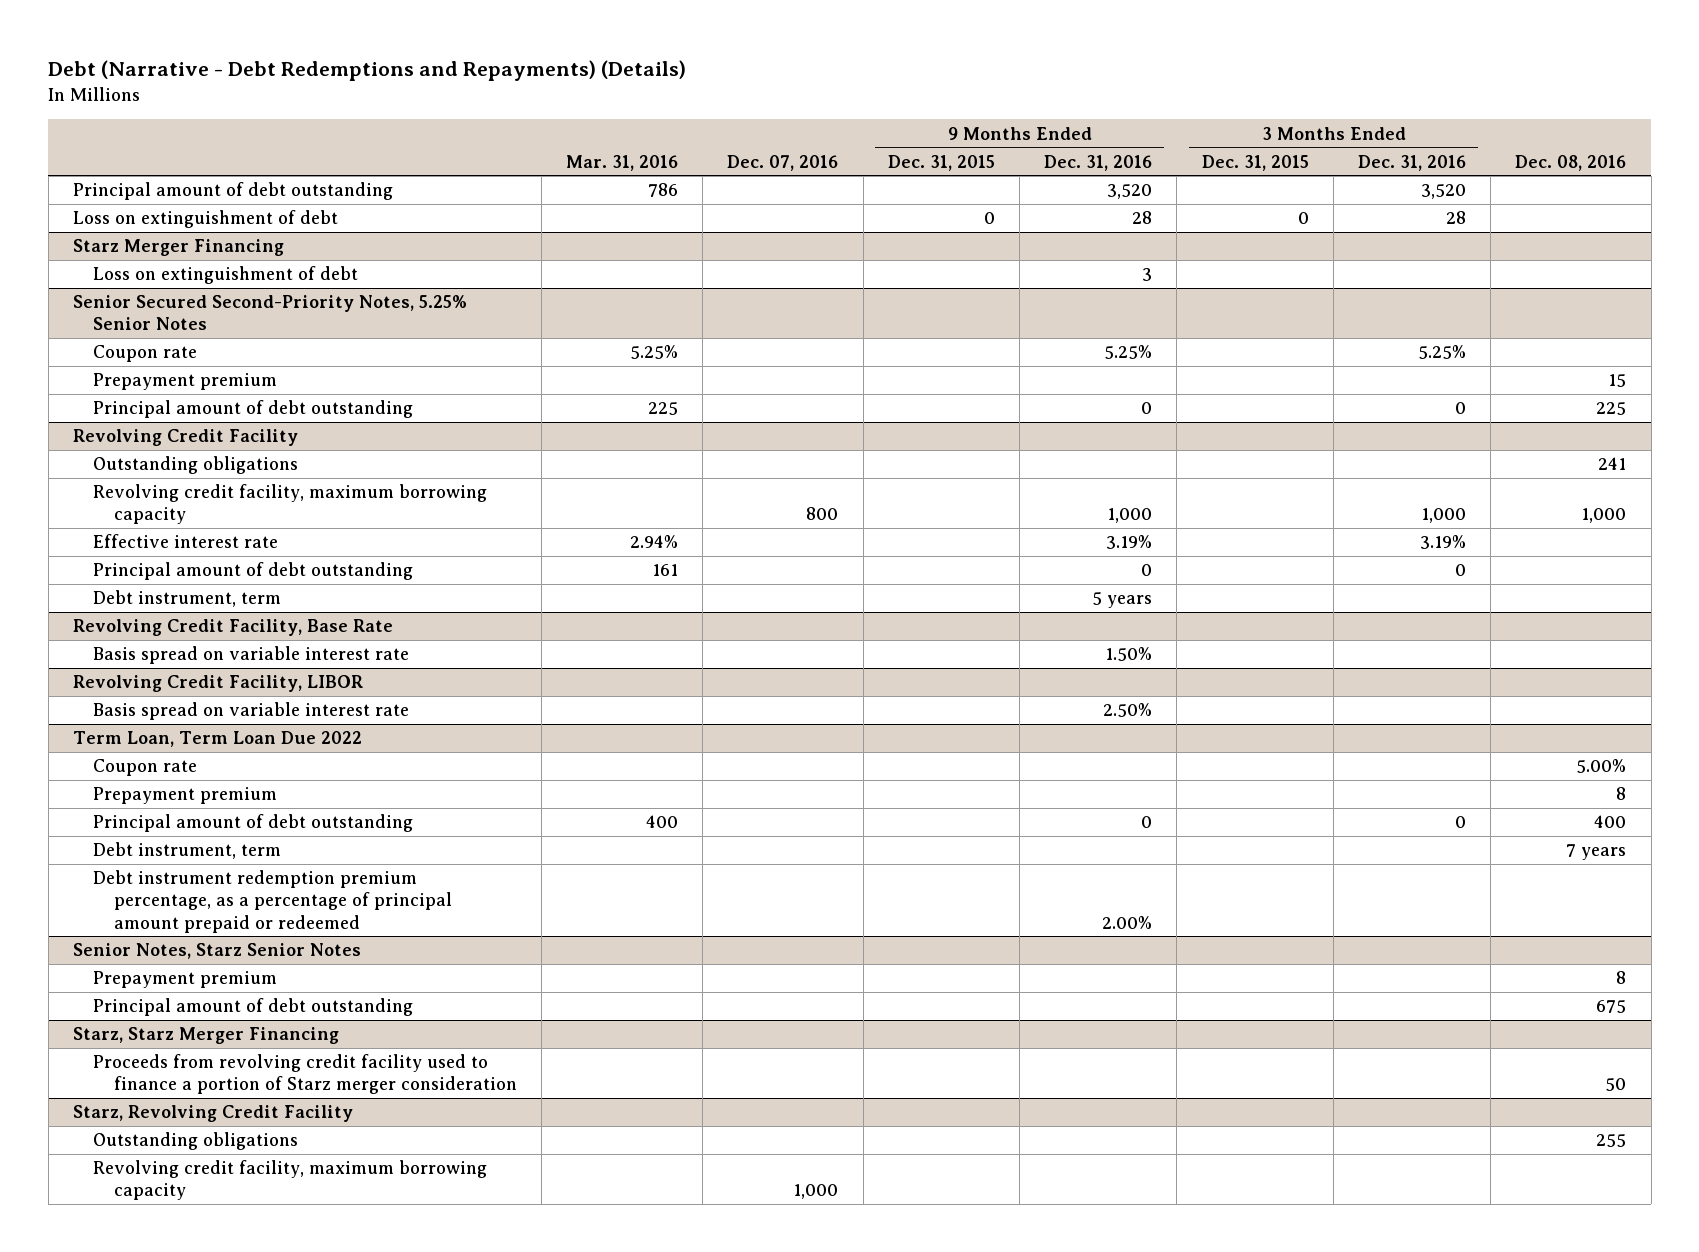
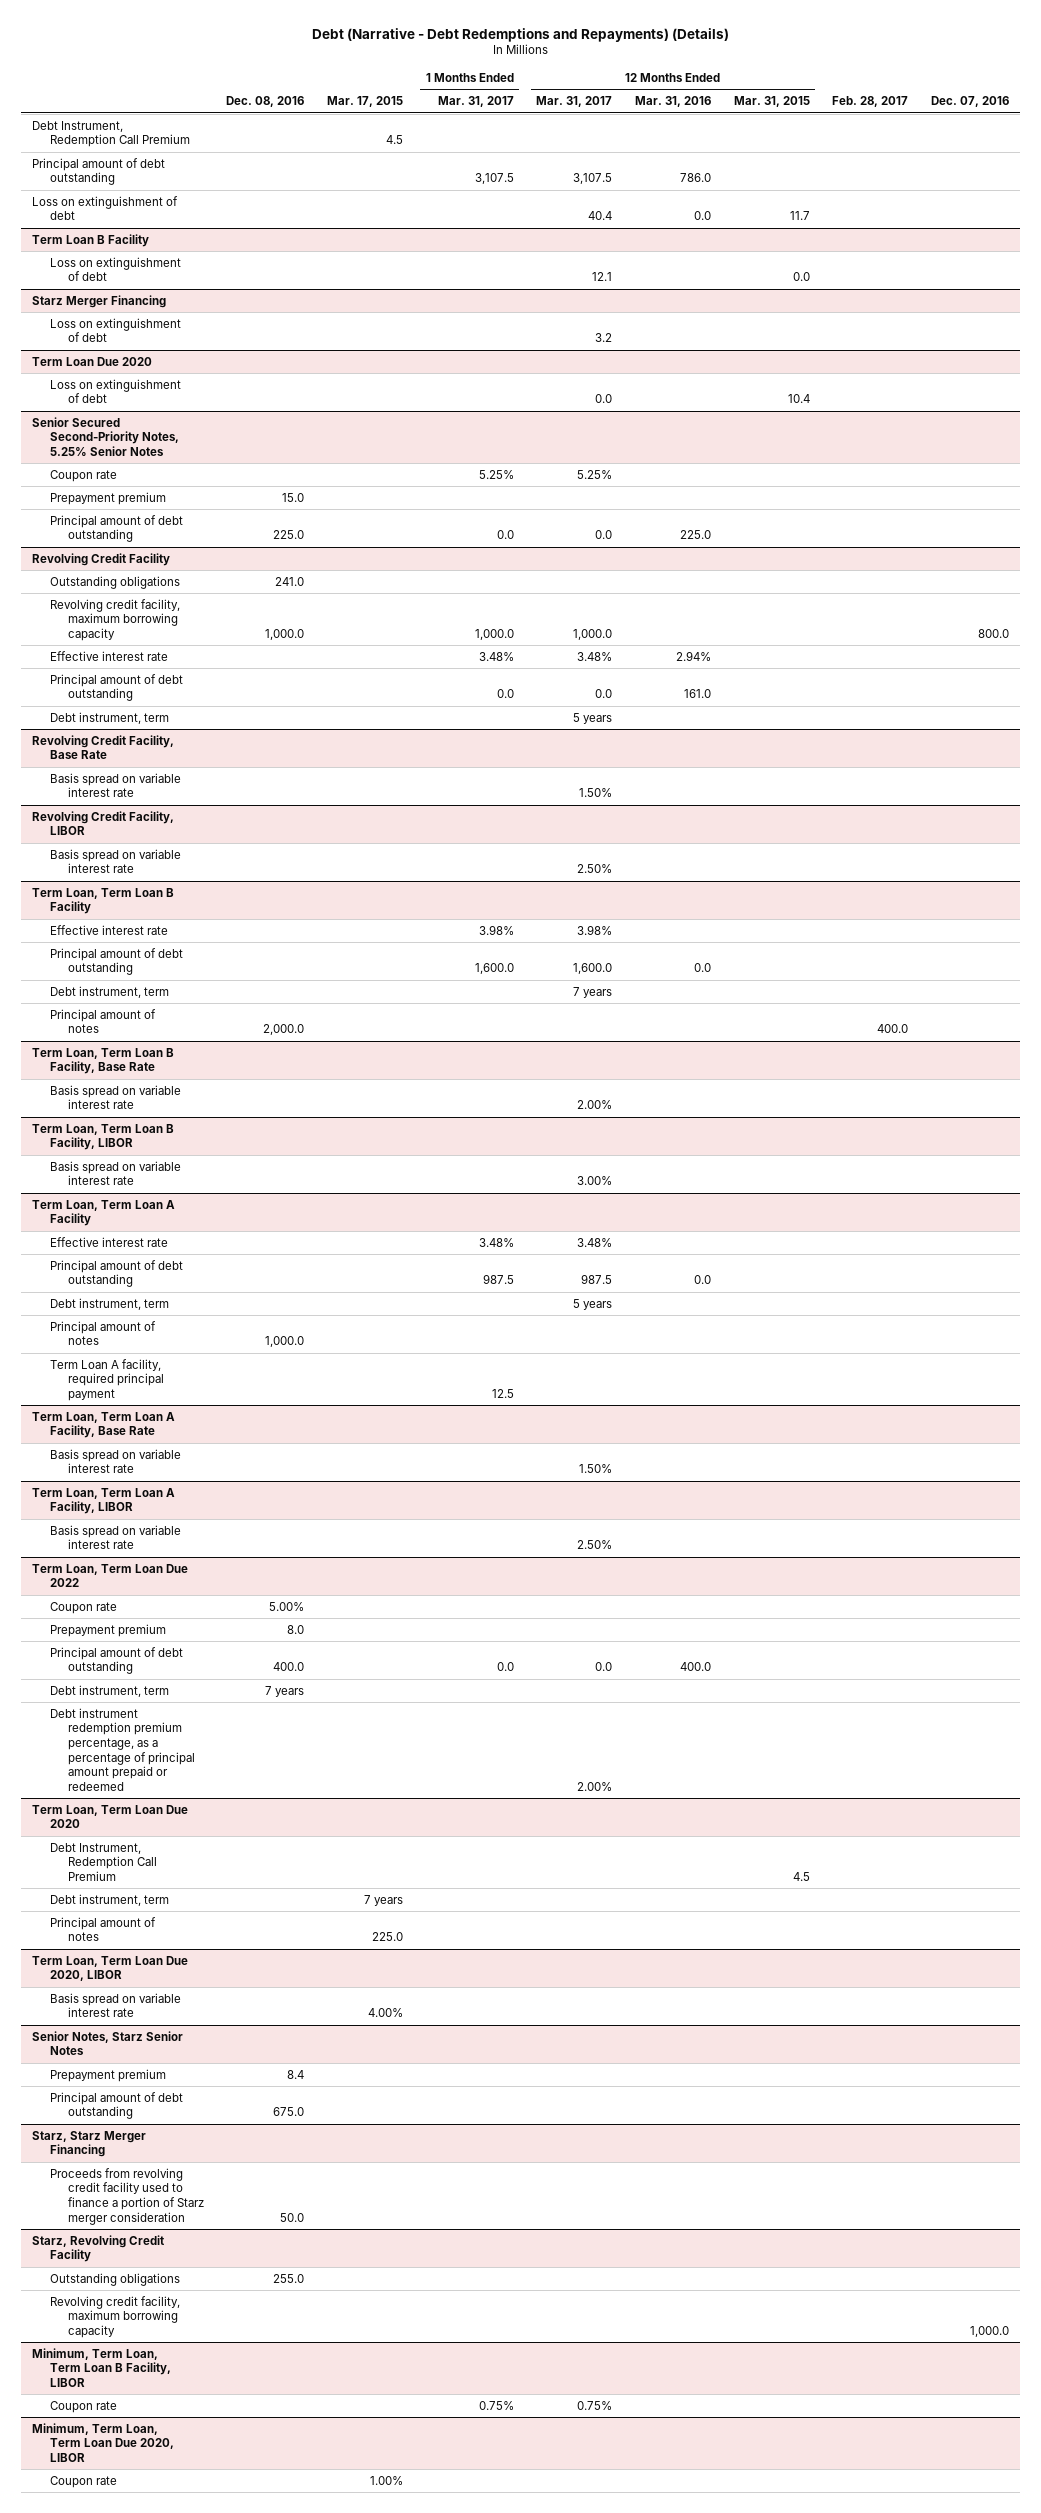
- | Mar. 31, 2016 | Dec. 07, 2016 | 9 Months Ended Dec. 31, 2015 | 9 Months Ended Dec. 31, 2016 | 3 Months Ended Dec. 31, 2015 | 3 Months Ended Dec. 31, 2016 | Dec. 08, 2016
+ | Dec. 08, 2016 | Mar. 17, 2015 | 1 Months Ended Mar. 31, 2017 | 12 Months Ended Mar. 31, 2017 | 12 Months Ended Mar. 31, 2016 | 12 Months Ended Mar. 31, 2015 | Feb. 28, 2017 | Dec. 07, 2016
+ Debt Instrument, Redemption Call Premium | | 4.5 | | | | | |
+ Term Loan B Facility
+ Loss on extinguishment of debt | | | | 12.1 | | 0.0 | |
+ Term Loan Due 2020
+ Loss on extinguishment of debt | | | | 0.0 | | 10.4 | |
@ Senior Secured Second-Priority Notes, 5.25% Senior Notes
- Prepayment premium | | | | | | | 15
- Principal amount of debt outstanding | 225 | | | 0 | | 0 | 225
+ Prepayment premium | 15.0 | | | | | | |
+ Principal amount of debt outstanding | 225.0 | | 0.0 | 0.0 | 225.0 | | |
@ Revolving Credit Facility
- Outstanding obligations | | | | | | | 241
- Revolving credit facility, maximum borrowing capacity | | 800 | | 1,000 | | 1,000 | 1,000
+ Outstanding obligations | 241.0 | | | | | | |
+ Revolving credit facility, maximum borrowing capacity | 1,000.0 | | 1,000.0 | 1,000.0 | | | | 800.0
+ Term Loan, Term Loan B Facility
+ Effective interest rate | | | 3.98% | 3.98% | | | |
+ Principal amount of debt outstanding | | | 1,600.0 | 1,600.0 | 0.0 | | |
+ Debt instrument, term | | | | 7 years | | | |
+ Principal amount of notes | 2,000.0 | | | | | | 400.0 |
+ Term Loan, Term Loan B Facility, Base Rate
+ Basis spread on variable interest rate | | | | 2.00% | | | |
+ Term Loan, Term Loan B Facility, LIBOR
+ Basis spread on variable interest rate | | | | 3.00% | | | |
+ Term Loan, Term Loan A Facility
+ Effective interest rate | | | 3.48% | 3.48% | | | |
+ Principal amount of debt outstanding | | | 987.5 | 987.5 | 0.0 | | |
+ Debt instrument, term | | | | 5 years | | | |
+ Principal amount of notes | 1,000.0 | | | | | | |
+ Term Loan A facility, required principal payment | | | 12.5 | | | | |
+ Term Loan, Term Loan A Facility, Base Rate
+ Basis spread on variable interest rate | | | | 1.50% | | | |
+ Term Loan, Term Loan A Facility, LIBOR
+ Basis spread on variable interest rate | | | | 2.50% | | | |
@ Term Loan, Term Loan Due 2022
- Prepayment premium | | | | | | | 8
- Principal amount of debt outstanding | 400 | | | 0 | | 0 | 400
+ Prepayment premium | 8.0 | | | | | | |
+ Principal amount of debt outstanding | 400.0 | | 0.0 | 0.0 | 400.0 | | |
+ Term Loan, Term Loan Due 2020
+ Debt Instrument, Redemption Call Premium | | | | | | 4.5 | |
+ Debt instrument, term | | 7 years | | | | | |
+ Principal amount of notes | | 225.0 | | | | | |
+ Term Loan, Term Loan Due 2020, LIBOR
+ Basis spread on variable interest rate | | 4.00% | | | | | |
@ Senior Notes, Starz Senior Notes
- Prepayment premium | | | | | | | 8
- Principal amount of debt outstanding | | | | | | | 675
+ Prepayment premium | 8.4 | | | | | | |
+ Principal amount of debt outstanding | 675.0 | | | | | | |
@ Starz, Starz Merger Financing
- Proceeds from revolving credit facility used to finance a portion of Starz merger consideration | | | | | | | 50
+ Proceeds from revolving credit facility used to finance a portion of Starz merger consideration | 50.0 | | | | | | |
@ Starz, Revolving Credit Facility
- Outstanding obligations | | | | | | | 255
- Revolving credit facility, maximum borrowing capacity | | 1,000 | | | | |
+ Outstanding obligations | 255.0 | | | | | | |
+ Revolving credit facility, maximum borrowing capacity | | | | | | | | 1,000.0
+ Minimum, Term Loan, Term Loan B Facility, LIBOR
+ Coupon rate | | | 0.75% | 0.75% | | | |
+ Minimum, Term Loan, Term Loan Due 2020, LIBOR
+ Coupon rate | | 1.00% | | | | | |

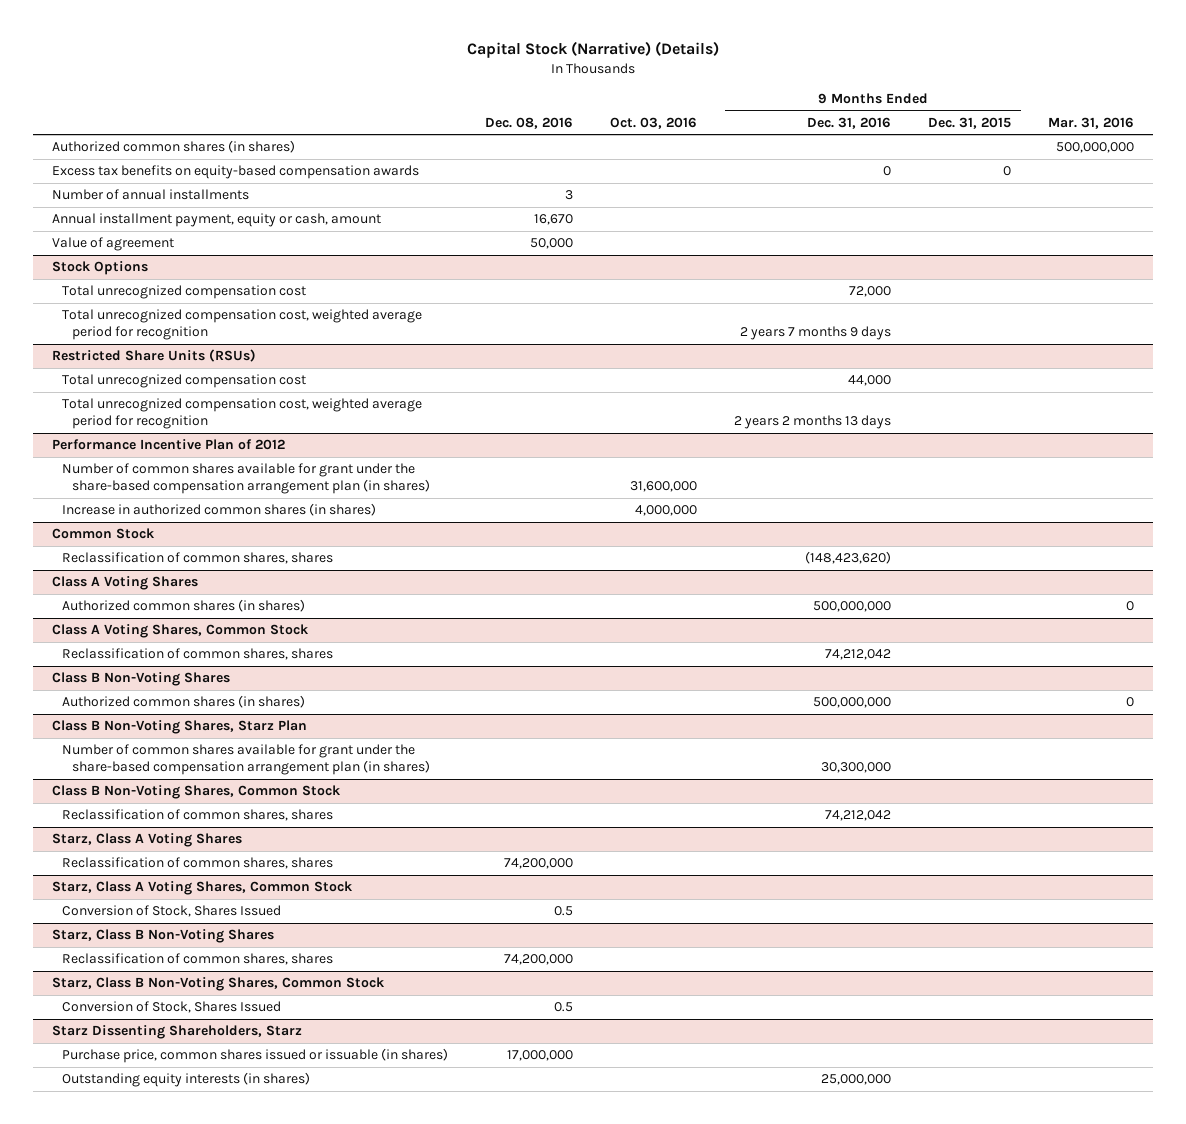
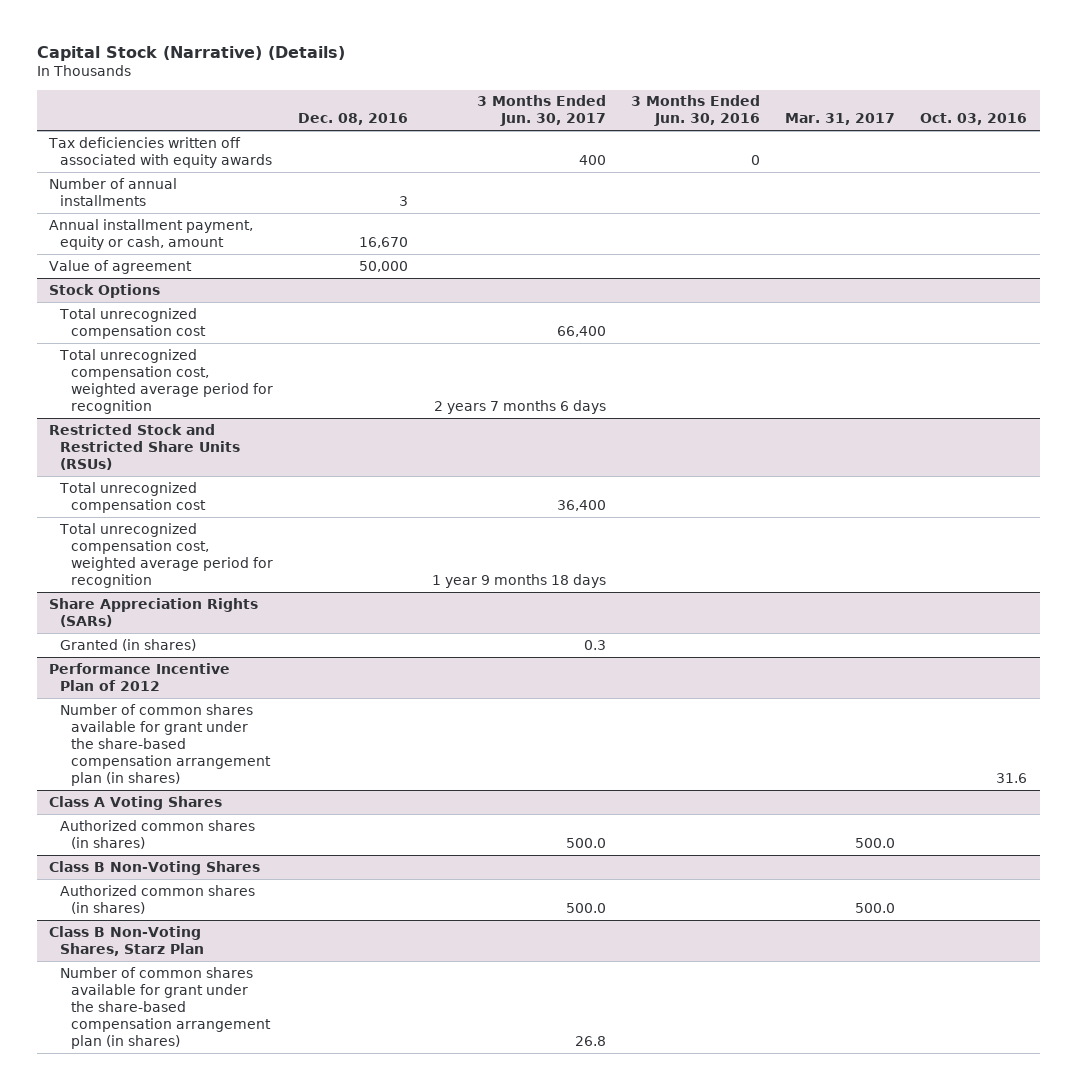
- | Dec. 08, 2016 | Oct. 03, 2016 | 9 Months Ended Dec. 31, 2016 | 9 Months Ended Dec. 31, 2015 | Mar. 31, 2016
+ | Dec. 08, 2016 | 3 Months Ended Jun. 30, 2017 | 3 Months Ended Jun. 30, 2016 | Mar. 31, 2017 | Oct. 03, 2016
- Authorized common shares (in shares) | | | | | 500,000,000
- Excess tax benefits on equity-based compensation awards | | | 0 | 0 |
+ Tax deficiencies written off associated with equity awards | | 400 | 0 | |
- Restricted Share Units (RSUs)
+ Restricted Stock and Restricted Share Units (RSUs)
+ Share Appreciation Rights (SARs)
+ Granted (in shares) | | 0.3 | | |
@ Performance Incentive Plan of 2012
- Number of common shares available for grant under the share-based compensation arrangement plan (in shares) | | 31,600,000 | | |
- Increase in authorized common shares (in shares) | | 4,000,000 | | |
- Common Stock
- Reclassification of common shares, shares | | | (148,423,620) | |
@ Performance Incentive Plan of 2012
+ Number of common shares available for grant under the share-based compensation arrangement plan (in shares) | | | | | 31.6
- Class A Voting Shares, Common Stock
- Reclassification of common shares, shares | | | 74,212,042 | |
- Class B Non-Voting Shares, Common Stock
- Reclassification of common shares, shares | | | 74,212,042 | |
- Starz, Class A Voting Shares
- Reclassification of common shares, shares | 74,200,000 | | | |
- Starz, Class A Voting Shares, Common Stock
- Conversion of Stock, Shares Issued | 0.5 | | | |
- Starz, Class B Non-Voting Shares
- Reclassification of common shares, shares | 74,200,000 | | | |
- Starz, Class B Non-Voting Shares, Common Stock
- Conversion of Stock, Shares Issued | 0.5 | | | |
- Starz Dissenting Shareholders, Starz
- Purchase price, common shares issued or issuable (in shares) | 17,000,000 | | | |
- Outstanding equity interests (in shares) | | | 25,000,000 | |

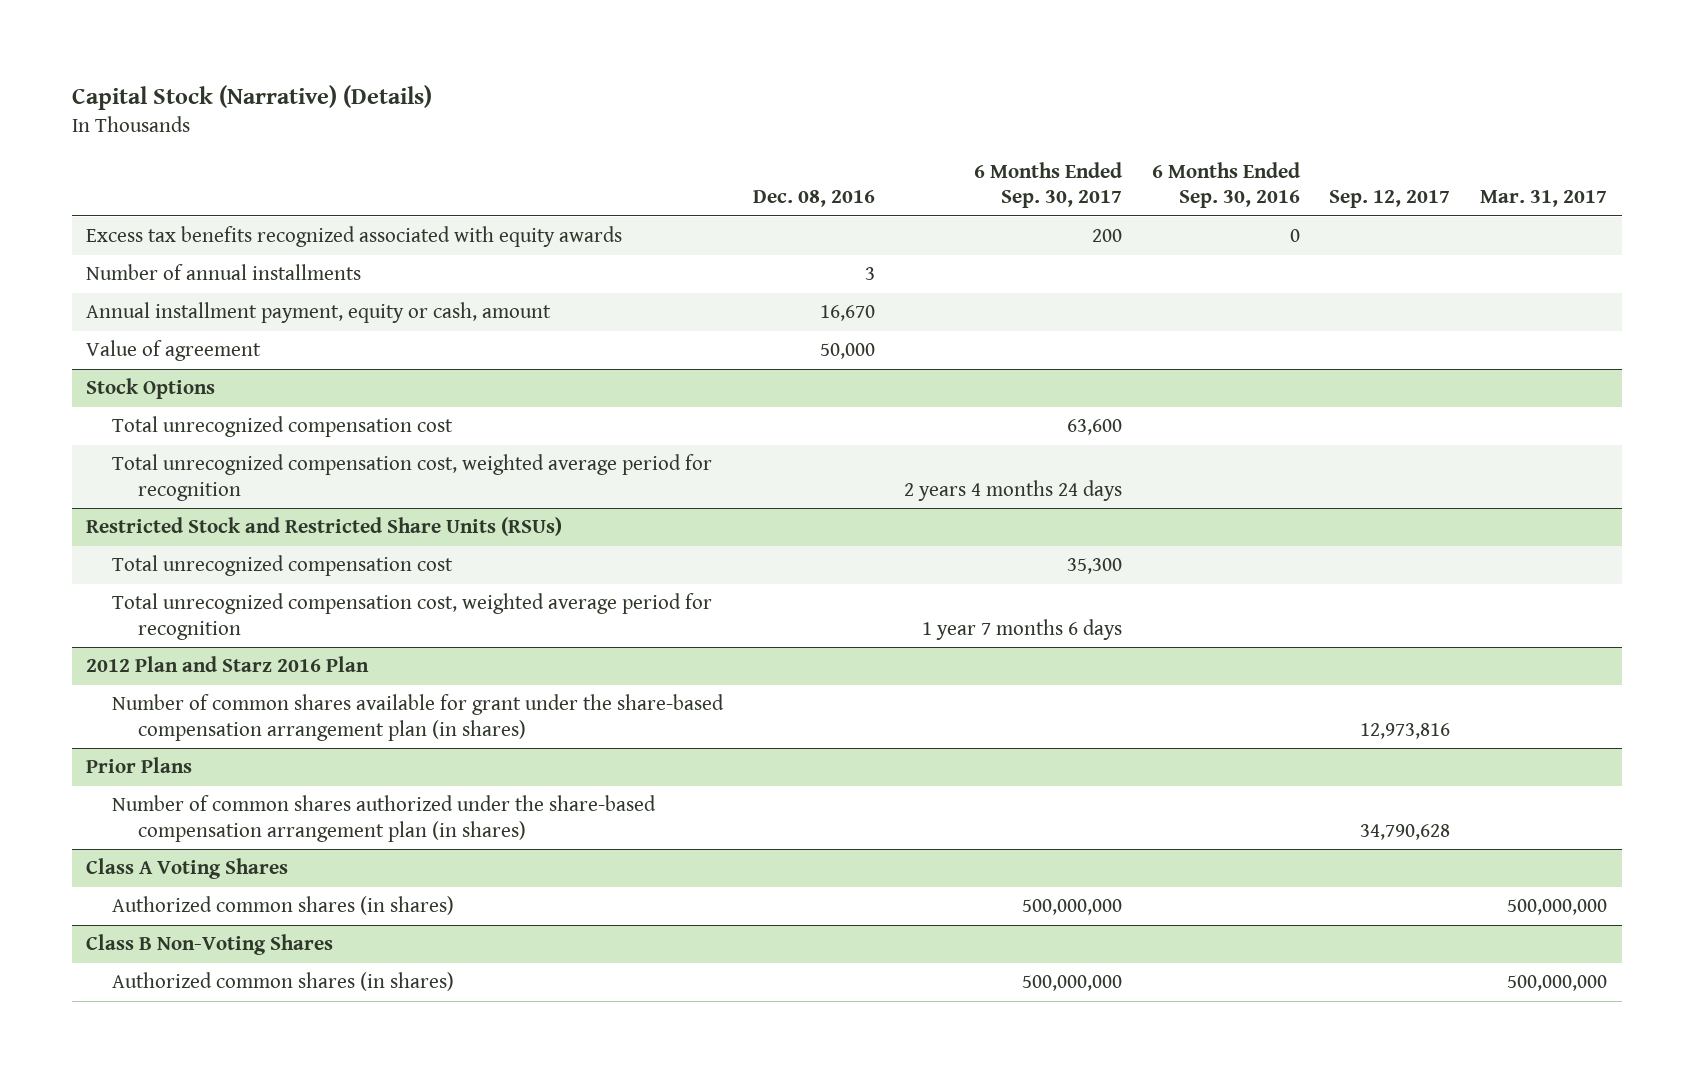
- | Dec. 08, 2016 | 3 Months Ended Jun. 30, 2017 | 3 Months Ended Jun. 30, 2016 | Mar. 31, 2017 | Oct. 03, 2016
+ | Dec. 08, 2016 | 6 Months Ended Sep. 30, 2017 | 6 Months Ended Sep. 30, 2016 | Sep. 12, 2017 | Mar. 31, 2017
- Tax deficiencies written off associated with equity awards | | 400 | 0 | |
+ Excess tax benefits recognized associated with equity awards | | 200 | 0 | |
- Share Appreciation Rights (SARs)
- Granted (in shares) | | 0.3 | | |
- Performance Incentive Plan of 2012
- Number of common shares available for grant under the share-based compensation arrangement plan (in shares) | | | | | 31.6
+ 2012 Plan and Starz 2016 Plan
+ Number of common shares available for grant under the share-based compensation arrangement plan (in shares) | | | | 12,973,816 |
+ Prior Plans
+ Number of common shares authorized under the share-based compensation arrangement plan (in shares) | | | | 34,790,628 |
@ Class A Voting Shares
- Authorized common shares (in shares) | | 500.0 | | 500.0 |
+ Authorized common shares (in shares) | | 500,000,000 | | | 500,000,000
@ Class B Non-Voting Shares
- Authorized common shares (in shares) | | 500.0 | | 500.0 |
- Class B Non-Voting Shares, Starz Plan
- Number of common shares available for grant under the share-based compensation arrangement plan (in shares) | | 26.8 | | |
@ Class B Non-Voting Shares
+ Authorized common shares (in shares) | | 500,000,000 | | | 500,000,000

